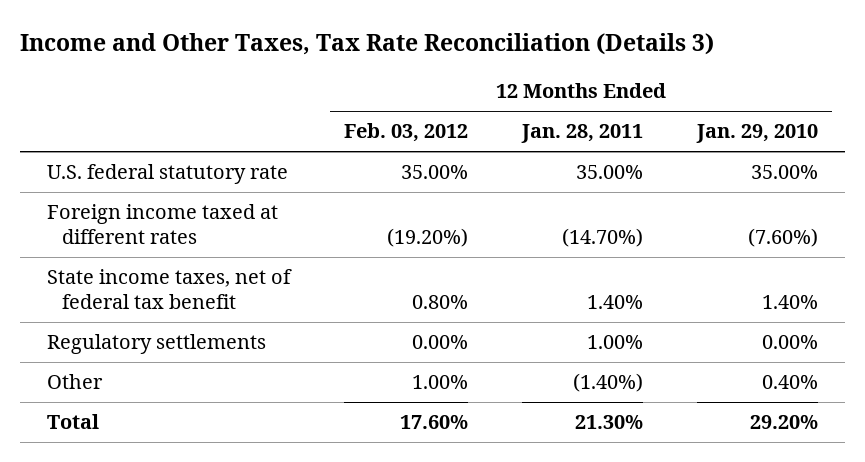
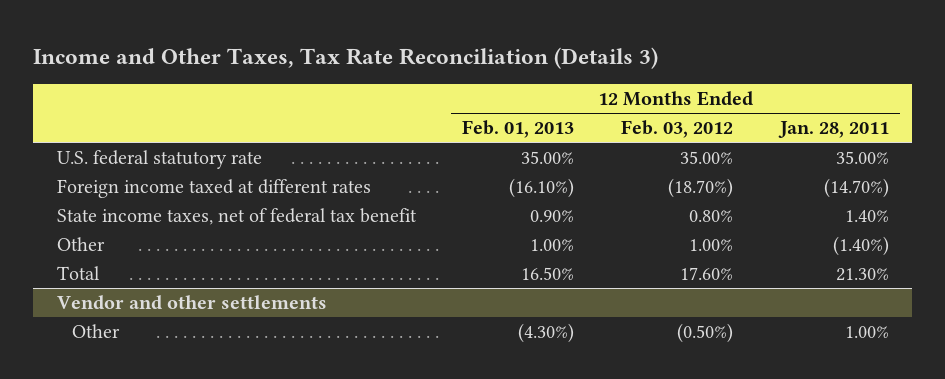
- | 12 Months Ended Feb. 03, 2012 | 12 Months Ended Jan. 28, 2011 | 12 Months Ended Jan. 29, 2010
+ | 12 Months Ended Feb. 01, 2013 | 12 Months Ended Feb. 03, 2012 | 12 Months Ended Jan. 28, 2011
- Foreign income taxed at different rates | (19.20%) | (14.70%) | (7.60%)
+ Foreign income taxed at different rates | (16.10%) | (18.70%) | (14.70%)
- Regulatory settlements | 0.00% | 1.00% | 0.00%
+ Vendor and other settlements
+ Other | (4.30%) | (0.50%) | 1.00%

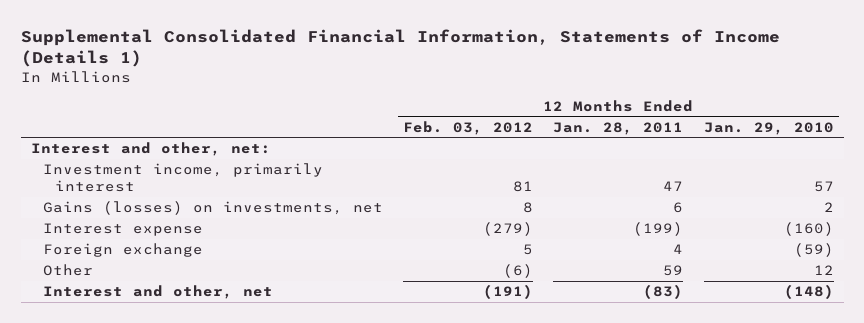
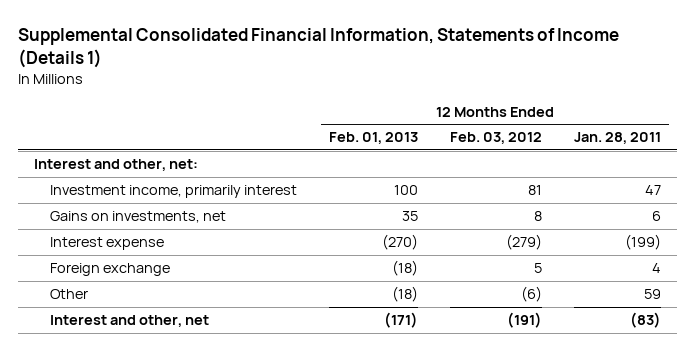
- | 12 Months Ended Feb. 03, 2012 | 12 Months Ended Jan. 28, 2011 | 12 Months Ended Jan. 29, 2010
+ | 12 Months Ended Feb. 01, 2013 | 12 Months Ended Feb. 03, 2012 | 12 Months Ended Jan. 28, 2011
- Gains (losses) on investments, net | 8 | 6 | 2
+ Gains on investments, net | 35 | 8 | 6

